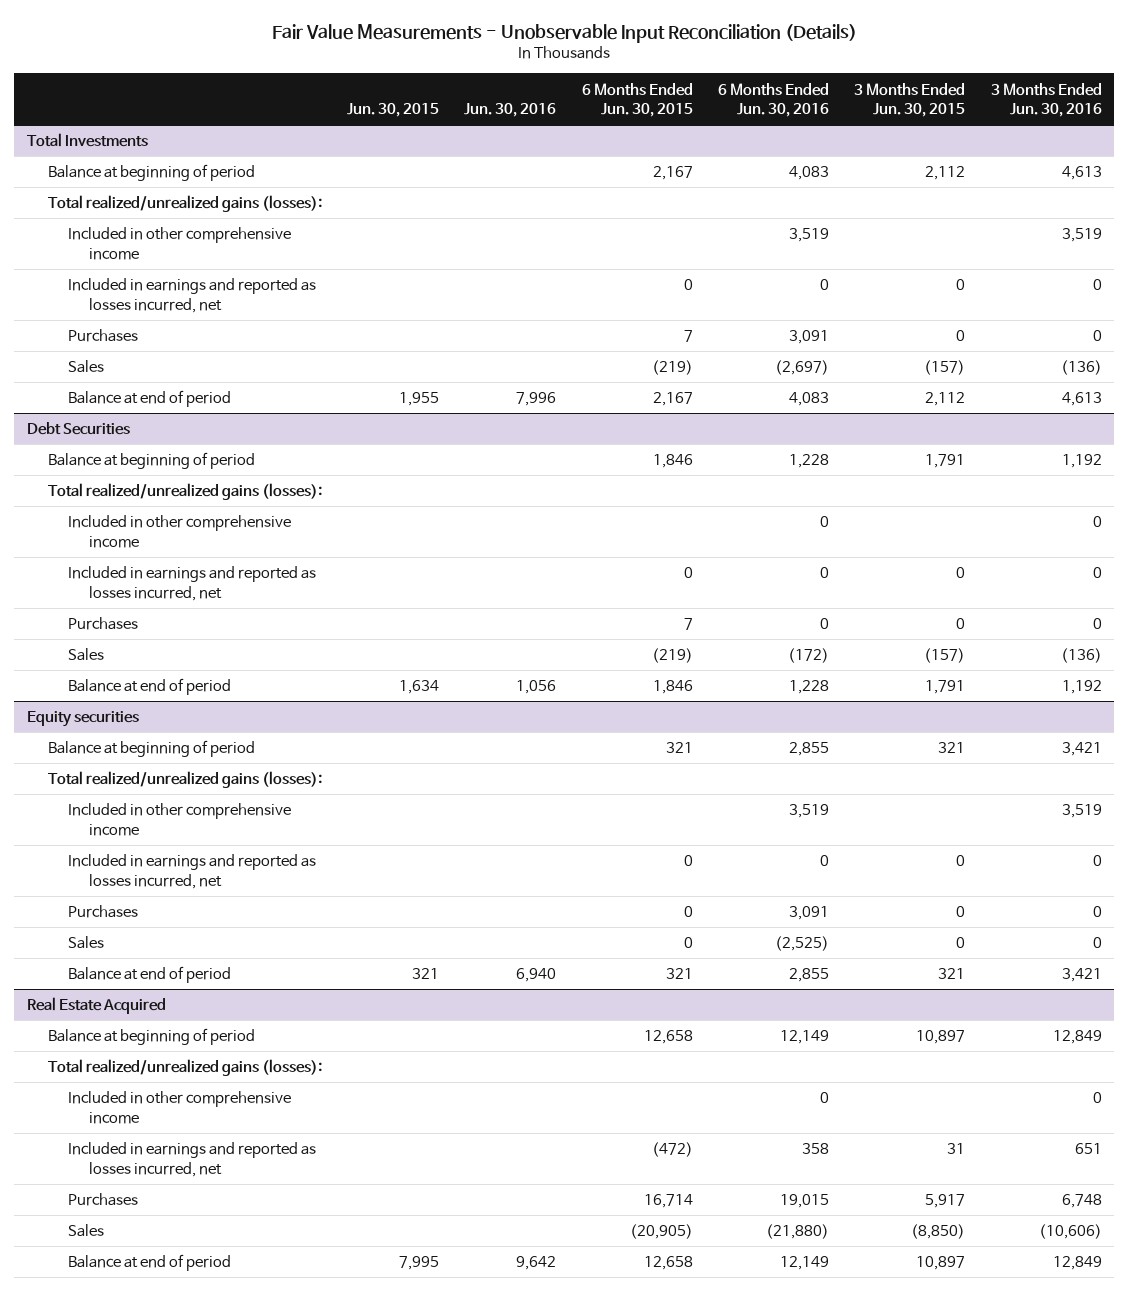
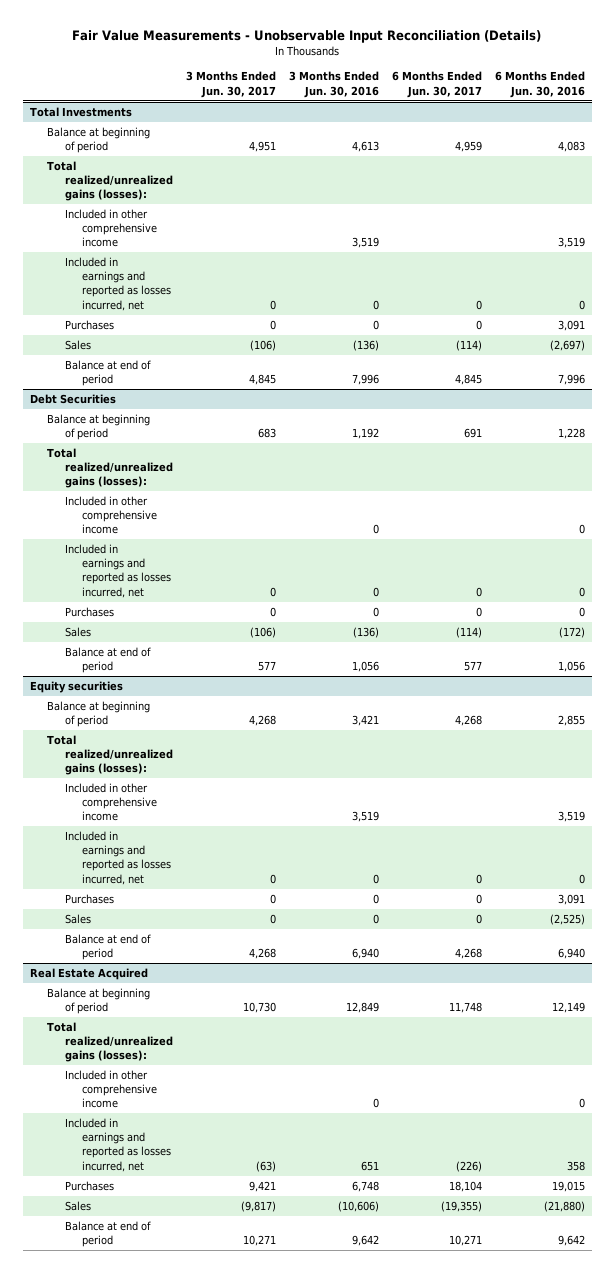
- | Jun. 30, 2015 | Jun. 30, 2016 | 6 Months Ended Jun. 30, 2015 | 6 Months Ended Jun. 30, 2016 | 3 Months Ended Jun. 30, 2015 | 3 Months Ended Jun. 30, 2016
+ | 3 Months Ended Jun. 30, 2017 | 3 Months Ended Jun. 30, 2016 | 6 Months Ended Jun. 30, 2017 | 6 Months Ended Jun. 30, 2016
@ Total Investments
- Balance at end of period | 1,955 | 7,996 | 2,167 | 4,083 | 2,112 | 4,613
+ Balance at end of period | 4,845 | 7,996 | 4,845 | 7,996
@ Debt Securities
- Balance at end of period | 1,634 | 1,056 | 1,846 | 1,228 | 1,791 | 1,192
+ Balance at end of period | 577 | 1,056 | 577 | 1,056
@ Equity securities
- Balance at end of period | 321 | 6,940 | 321 | 2,855 | 321 | 3,421
+ Balance at end of period | 4,268 | 6,940 | 4,268 | 6,940
@ Real Estate Acquired
- Balance at end of period | 7,995 | 9,642 | 12,658 | 12,149 | 10,897 | 12,849
+ Balance at end of period | 10,271 | 9,642 | 10,271 | 9,642

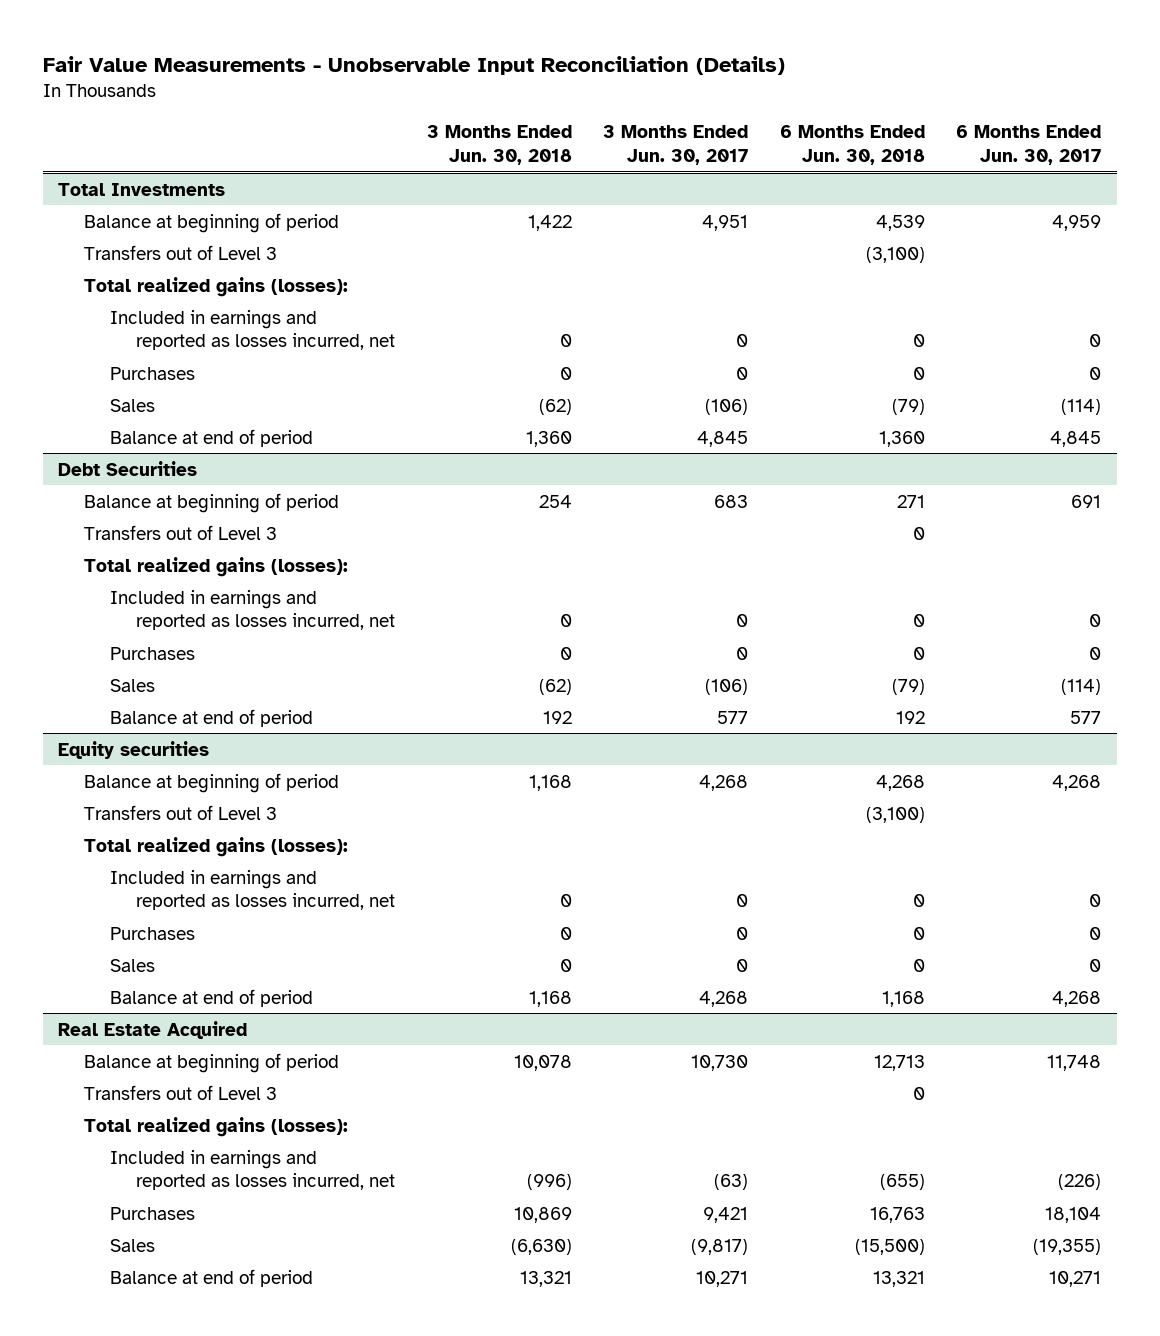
- | 3 Months Ended Jun. 30, 2017 | 3 Months Ended Jun. 30, 2016 | 6 Months Ended Jun. 30, 2017 | 6 Months Ended Jun. 30, 2016
+ | 3 Months Ended Jun. 30, 2018 | 3 Months Ended Jun. 30, 2017 | 6 Months Ended Jun. 30, 2018 | 6 Months Ended Jun. 30, 2017
@ Total Investments
- Total realized/unrealized gains (losses):
- Included in other comprehensive income | | 3,519 | | 3,519
+ Transfers out of Level 3 | | | (3,100) |
+ Total realized gains (losses):
@ Debt Securities
- Total realized/unrealized gains (losses):
- Included in other comprehensive income | | 0 | | 0
+ Transfers out of Level 3 | | | 0 |
+ Total realized gains (losses):
@ Equity securities
- Total realized/unrealized gains (losses):
- Included in other comprehensive income | | 3,519 | | 3,519
+ Transfers out of Level 3 | | | (3,100) |
+ Total realized gains (losses):
@ Real Estate Acquired
- Total realized/unrealized gains (losses):
- Included in other comprehensive income | | 0 | | 0
+ Transfers out of Level 3 | | | 0 |
+ Total realized gains (losses):

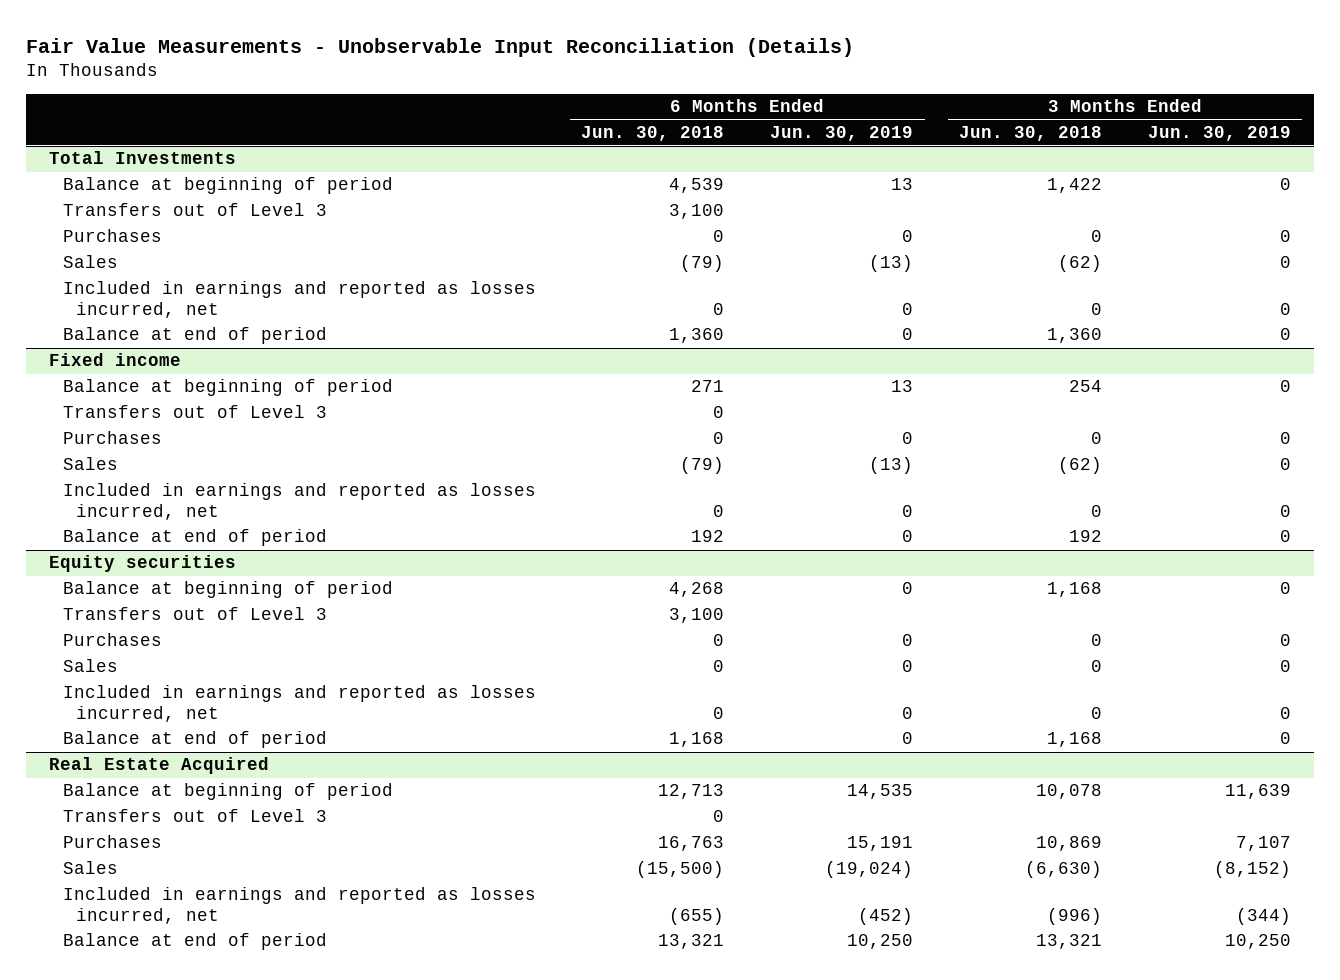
- | 3 Months Ended Jun. 30, 2018 | 3 Months Ended Jun. 30, 2017 | 6 Months Ended Jun. 30, 2018 | 6 Months Ended Jun. 30, 2017
+ | 6 Months Ended Jun. 30, 2018 | 6 Months Ended Jun. 30, 2019 | 3 Months Ended Jun. 30, 2018 | 3 Months Ended Jun. 30, 2019
@ Total Investments
- Transfers out of Level 3 | | | (3,100) |
- Total realized gains (losses):
+ Transfers out of Level 3 | 3,100 | | |
moved down: Included in earnings and reported as losses incurred, net | 0 | 0 | 0 | 0
- Debt Securities
+ Fixed income
- Total realized gains (losses):
- Included in earnings and reported as losses incurred, net | 0 | 0 | 0 | 0
+ Included in earnings and reported as losses incurred, net | 0 | 0 | 0 | 0
@ Equity securities
- Transfers out of Level 3 | | | (3,100) |
- Total realized gains (losses):
+ Transfers out of Level 3 | 3,100 | | |
moved down: Included in earnings and reported as losses incurred, net | 0 | 0 | 0 | 0
@ Real Estate Acquired
- Total realized gains (losses):
moved down: Included in earnings and reported as losses incurred, net | (655) | (452) | (996) | (344)

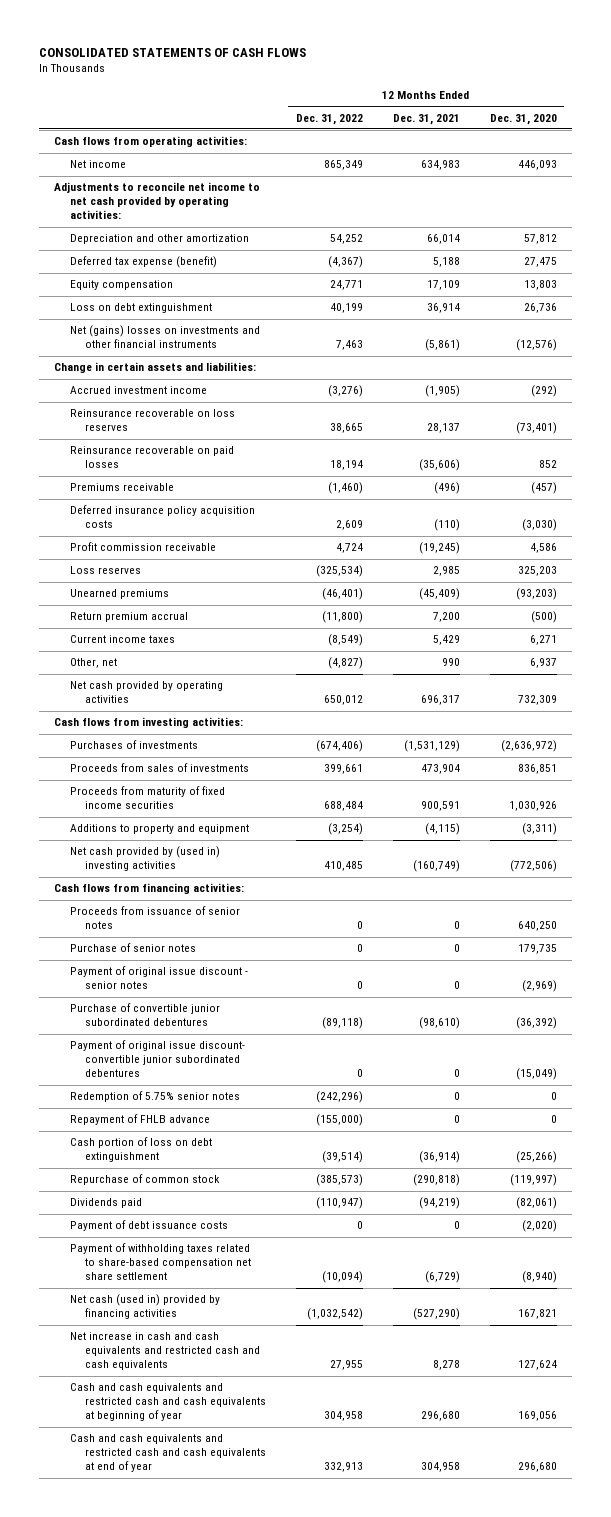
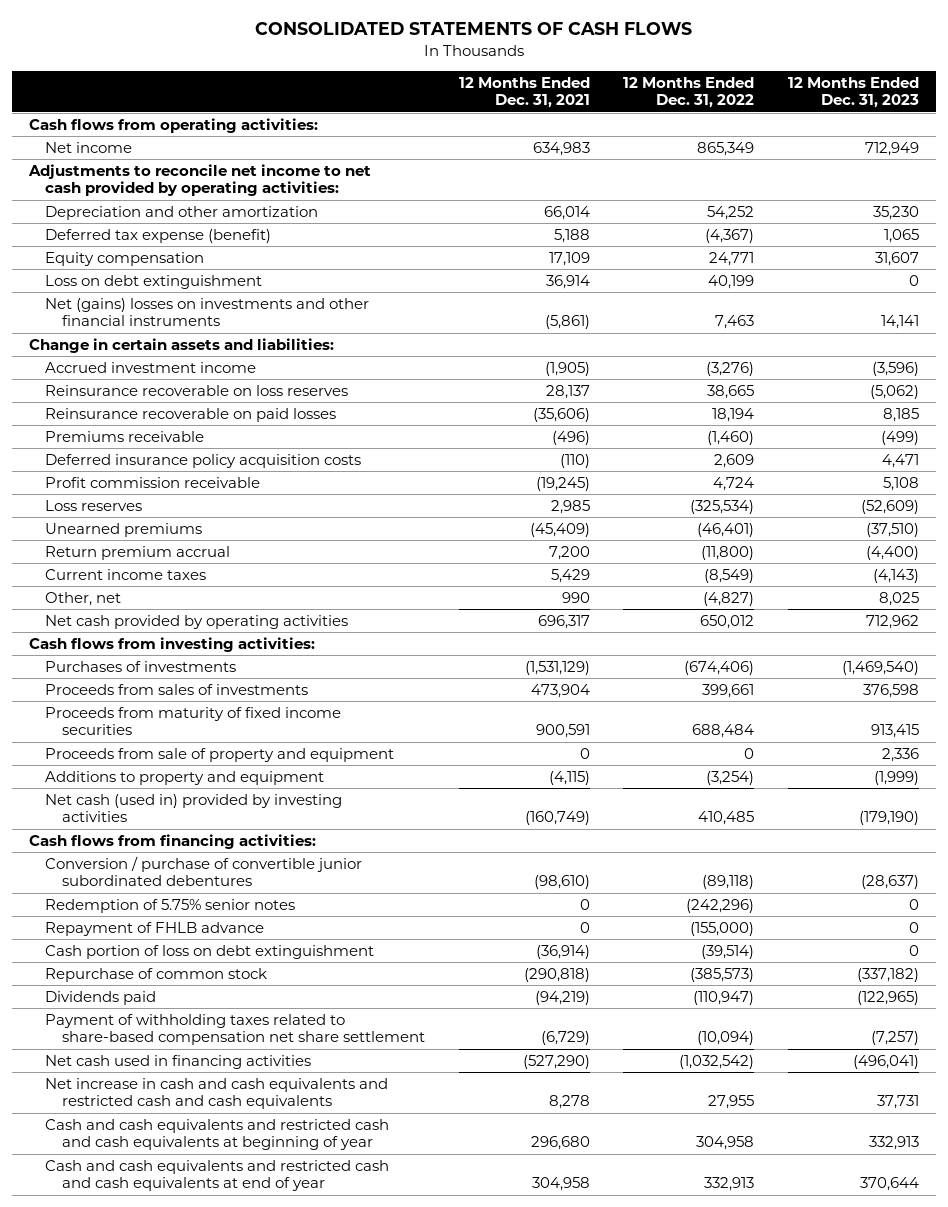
- | 12 Months Ended Dec. 31, 2022 | 12 Months Ended Dec. 31, 2021 | 12 Months Ended Dec. 31, 2020
+ | 12 Months Ended Dec. 31, 2021 | 12 Months Ended Dec. 31, 2022 | 12 Months Ended Dec. 31, 2023
+ Proceeds from sale of property and equipment | 0 | 0 | 2,336
- Net cash provided by (used in) investing activities | 410,485 | (160,749) | (772,506)
+ Net cash (used in) provided by investing activities | (160,749) | 410,485 | (179,190)
- Proceeds from issuance of senior notes | 0 | 0 | 640,250
- Purchase of senior notes | 0 | 0 | 179,735
- Payment of original issue discount - senior notes | 0 | 0 | (2,969)
- Purchase of convertible junior subordinated debentures | (89,118) | (98,610) | (36,392)
- Payment of original issue discount- convertible junior subordinated debentures | 0 | 0 | (15,049)
+ Conversion / purchase of convertible junior subordinated debentures | (98,610) | (89,118) | (28,637)
- Payment of debt issuance costs | 0 | 0 | (2,020)
- Net cash (used in) provided by financing activities | (1,032,542) | (527,290) | 167,821
+ Net cash used in financing activities | (527,290) | (1,032,542) | (496,041)

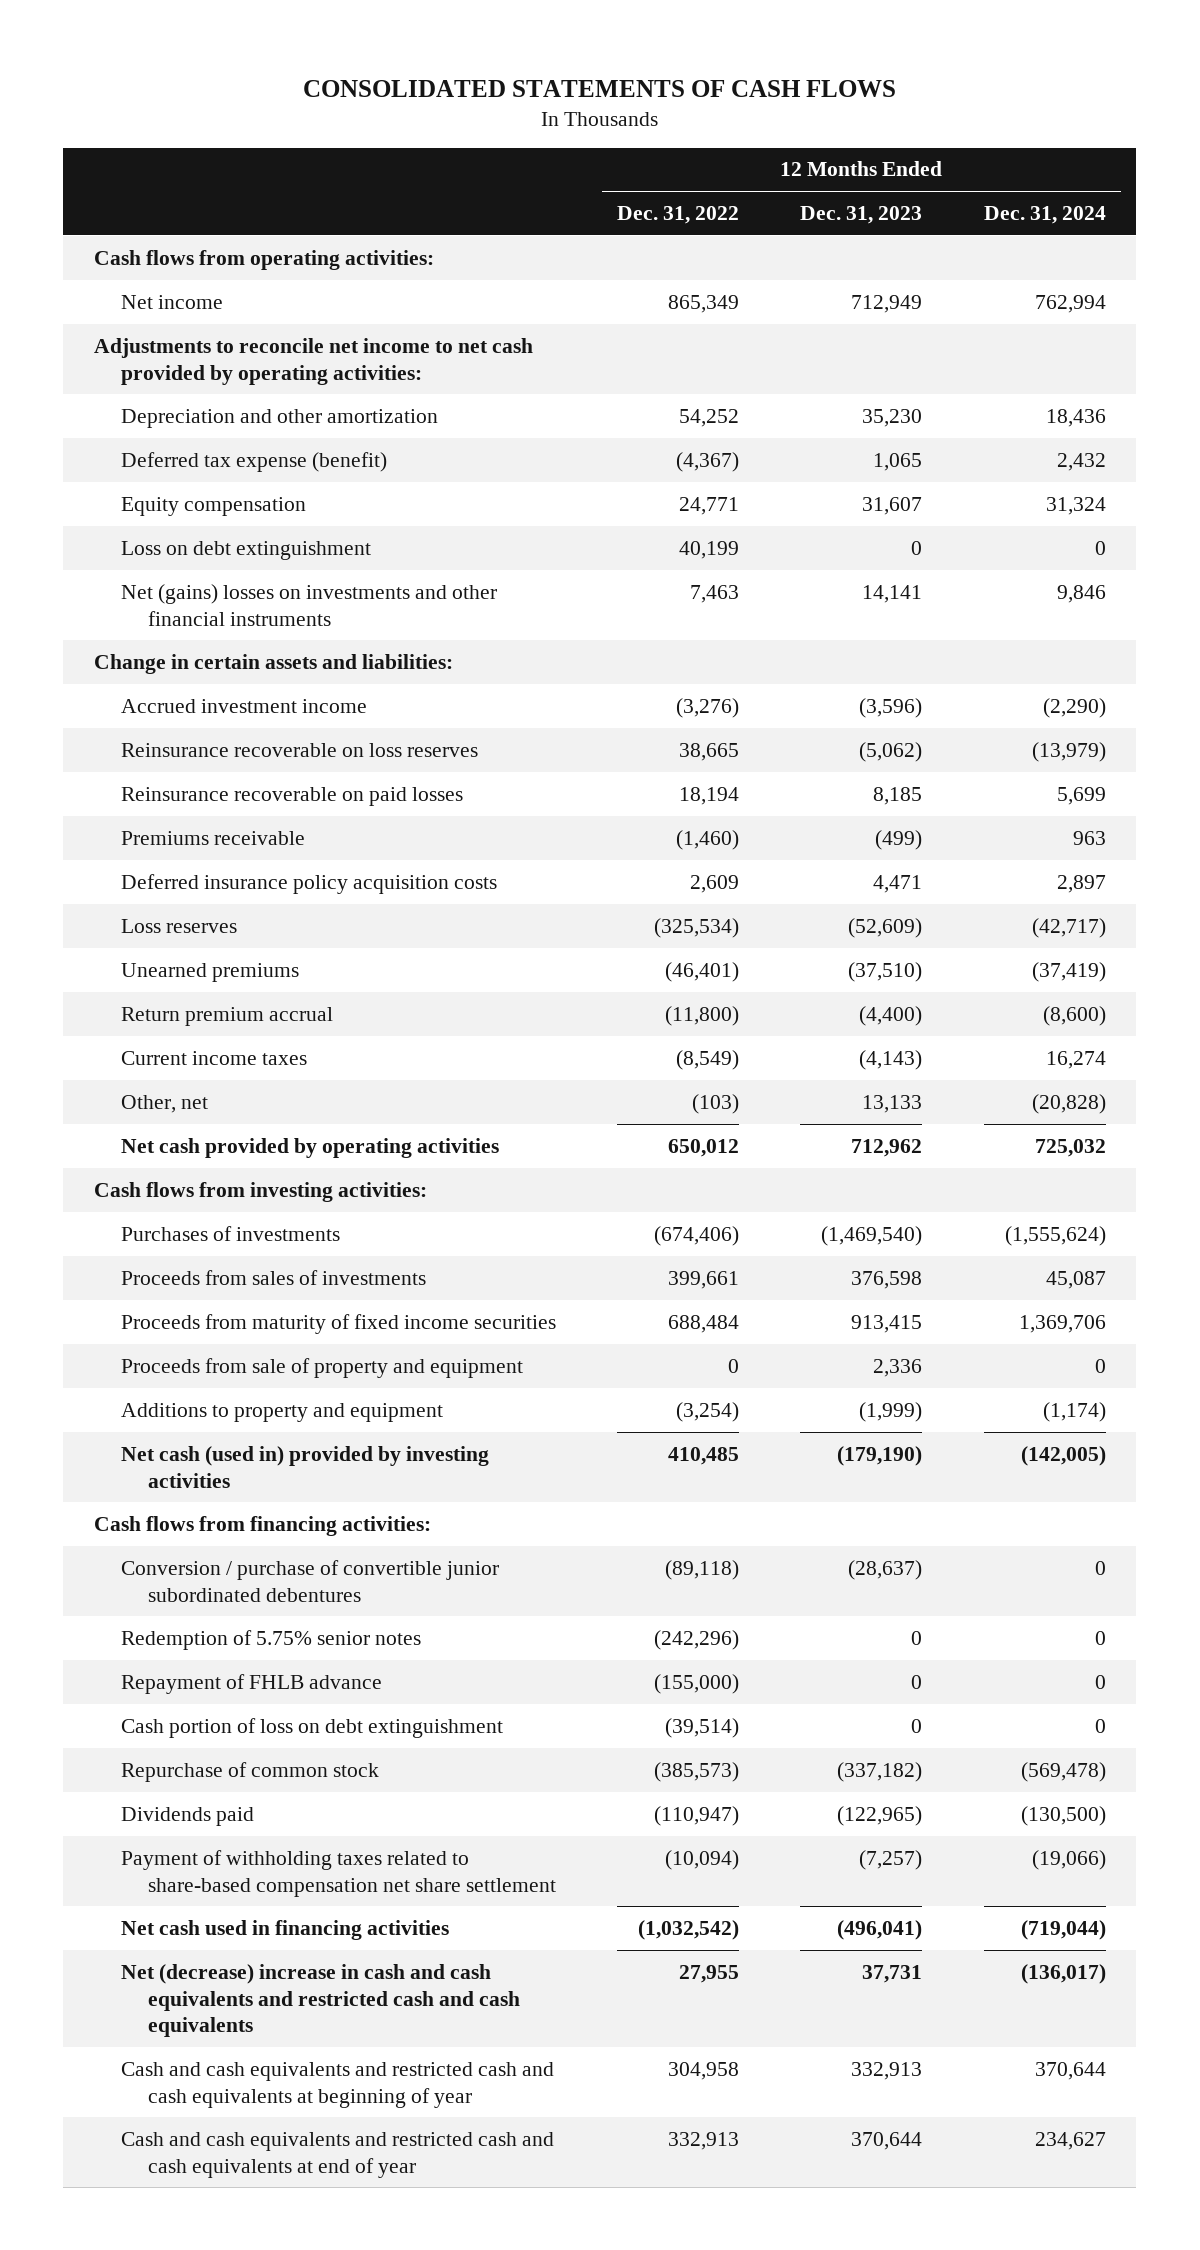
- | 12 Months Ended Dec. 31, 2021 | 12 Months Ended Dec. 31, 2022 | 12 Months Ended Dec. 31, 2023
+ | 12 Months Ended Dec. 31, 2022 | 12 Months Ended Dec. 31, 2023 | 12 Months Ended Dec. 31, 2024
- Profit commission receivable | (19,245) | 4,724 | 5,108
- Other, net | 990 | (4,827) | 8,025
+ Other, net | (103) | 13,133 | (20,828)
- Net increase in cash and cash equivalents and restricted cash and cash equivalents | 8,278 | 27,955 | 37,731
+ Net (decrease) increase in cash and cash equivalents and restricted cash and cash equivalents | 27,955 | 37,731 | (136,017)

